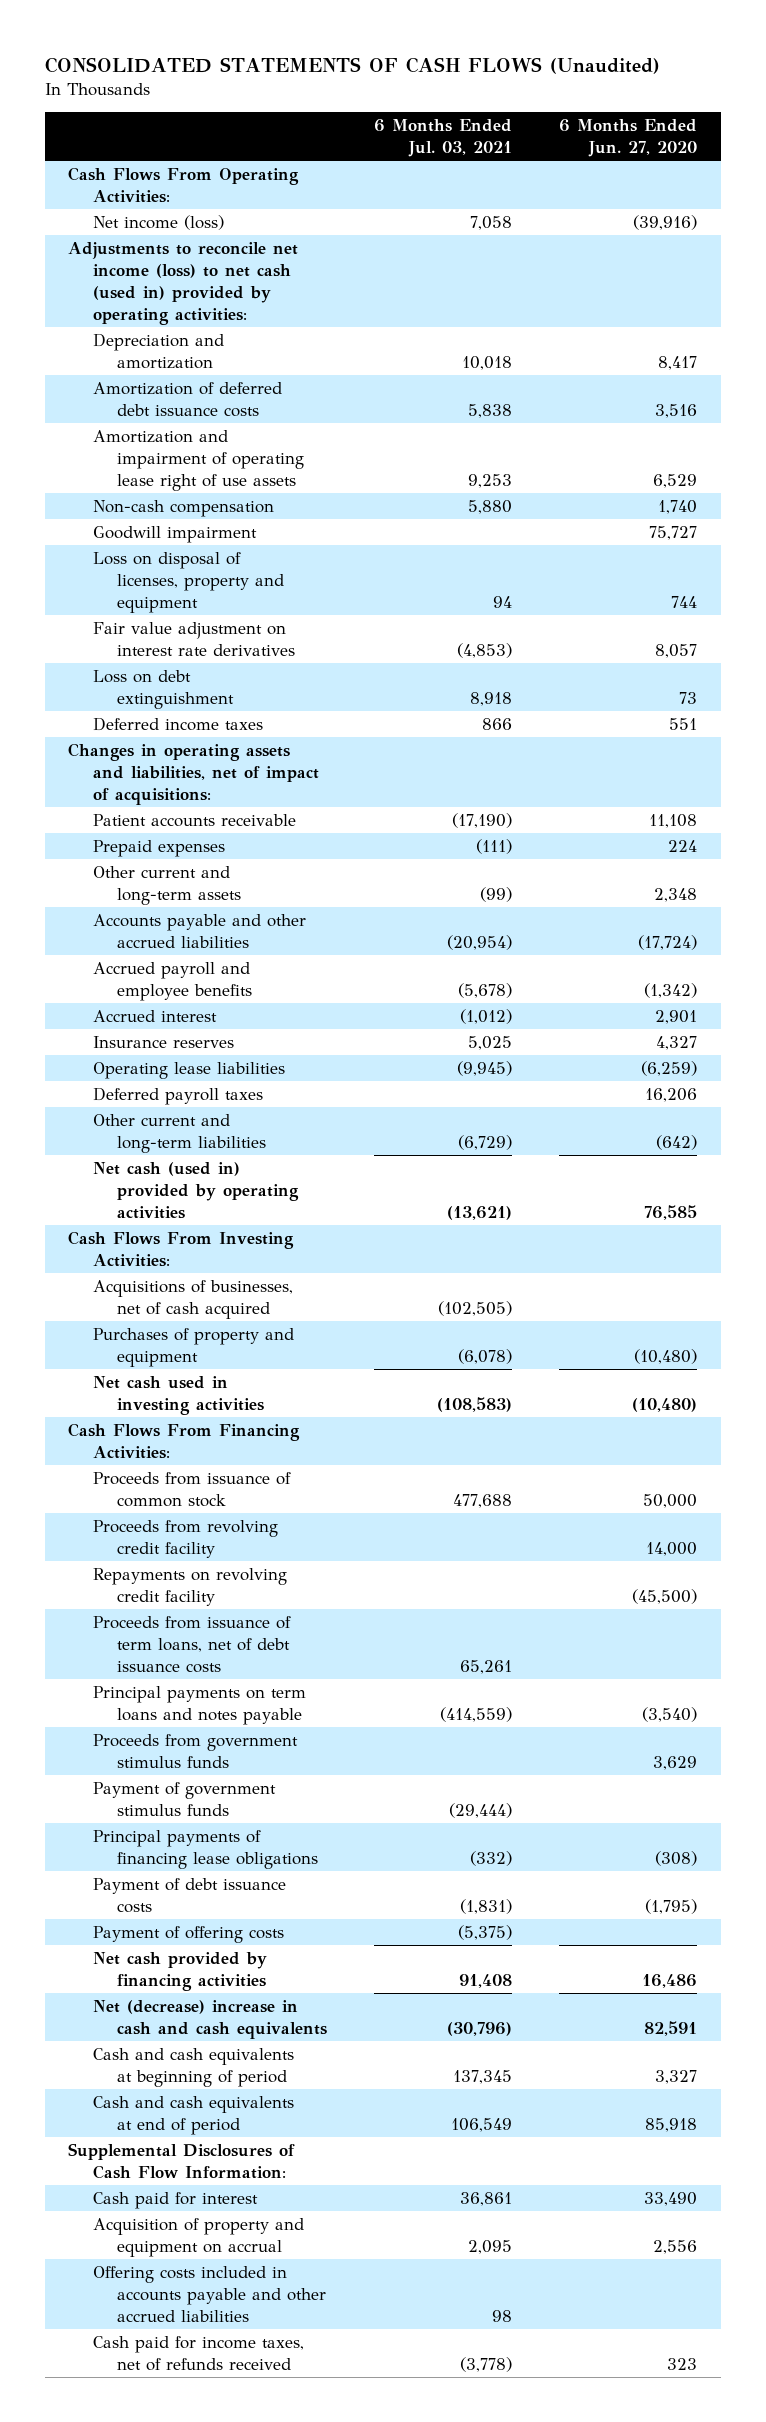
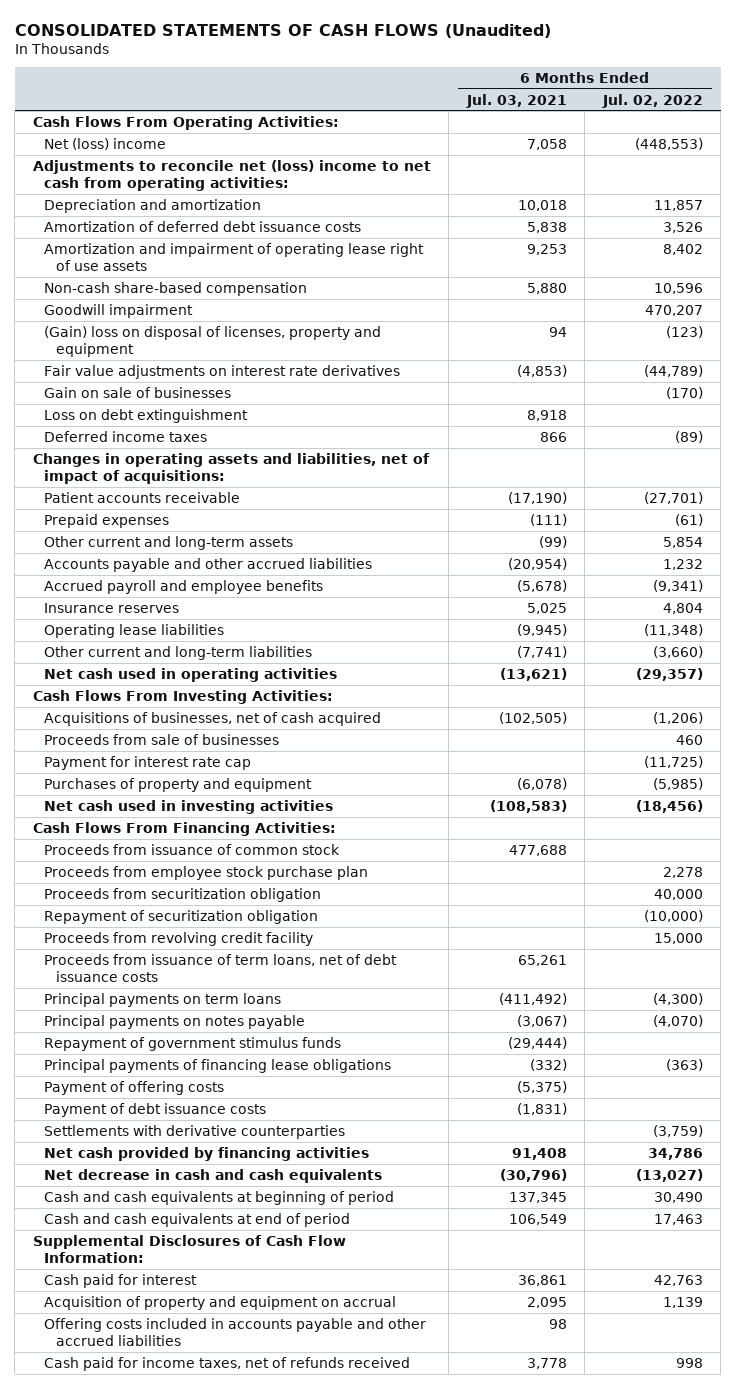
- | 6 Months Ended Jul. 03, 2021 | 6 Months Ended Jun. 27, 2020
+ | 6 Months Ended Jul. 03, 2021 | 6 Months Ended Jul. 02, 2022
- Net income (loss) | 7,058 | (39,916)
- Adjustments to reconcile net income (loss) to net cash (used in) provided by operating activities:
+ Net (loss) income | 7,058 | (448,553)
+ Adjustments to reconcile net (loss) income to net cash from operating activities:
- Non-cash compensation | 5,880 | 1,740
+ Non-cash share-based compensation | 5,880 | 10,596
- Loss on disposal of licenses, property and equipment | 94 | 744
- Fair value adjustment on interest rate derivatives | (4,853) | 8,057
+ (Gain) loss on disposal of licenses, property and equipment | 94 | (123)
+ Fair value adjustments on interest rate derivatives | (4,853) | (44,789)
+ Gain on sale of businesses | | (170)
- Accrued interest | (1,012) | 2,901
- Deferred payroll taxes | | 16,206
- Other current and long-term liabilities | (6,729) | (642)
- Net cash (used in) provided by operating activities | (13,621) | 76,585
+ Other current and long-term liabilities | (7,741) | (3,660)
+ Net cash used in operating activities | (13,621) | (29,357)
+ Proceeds from sale of businesses | | 460
+ Payment for interest rate cap | | (11,725)
+ Proceeds from employee stock purchase plan | | 2,278
+ Proceeds from securitization obligation | | 40,000
+ Repayment of securitization obligation | | (10,000)
- Repayments on revolving credit facility | | (45,500)
- Principal payments on term loans and notes payable | (414,559) | (3,540)
- Proceeds from government stimulus funds | | 3,629
- Payment of government stimulus funds | (29,444) |
+ Principal payments on term loans | (411,492) | (4,300)
+ Principal payments on notes payable | (3,067) | (4,070)
+ Repayment of government stimulus funds | (29,444) |
moved down: Payment of debt issuance costs | (1,831) |
+ Settlements with derivative counterparties | | (3,759)
- Net (decrease) increase in cash and cash equivalents | (30,796) | 82,591
+ Net decrease in cash and cash equivalents | (30,796) | (13,027)
- Cash paid for income taxes, net of refunds received | (3,778) | 323
+ Cash paid for income taxes, net of refunds received | 3,778 | 998

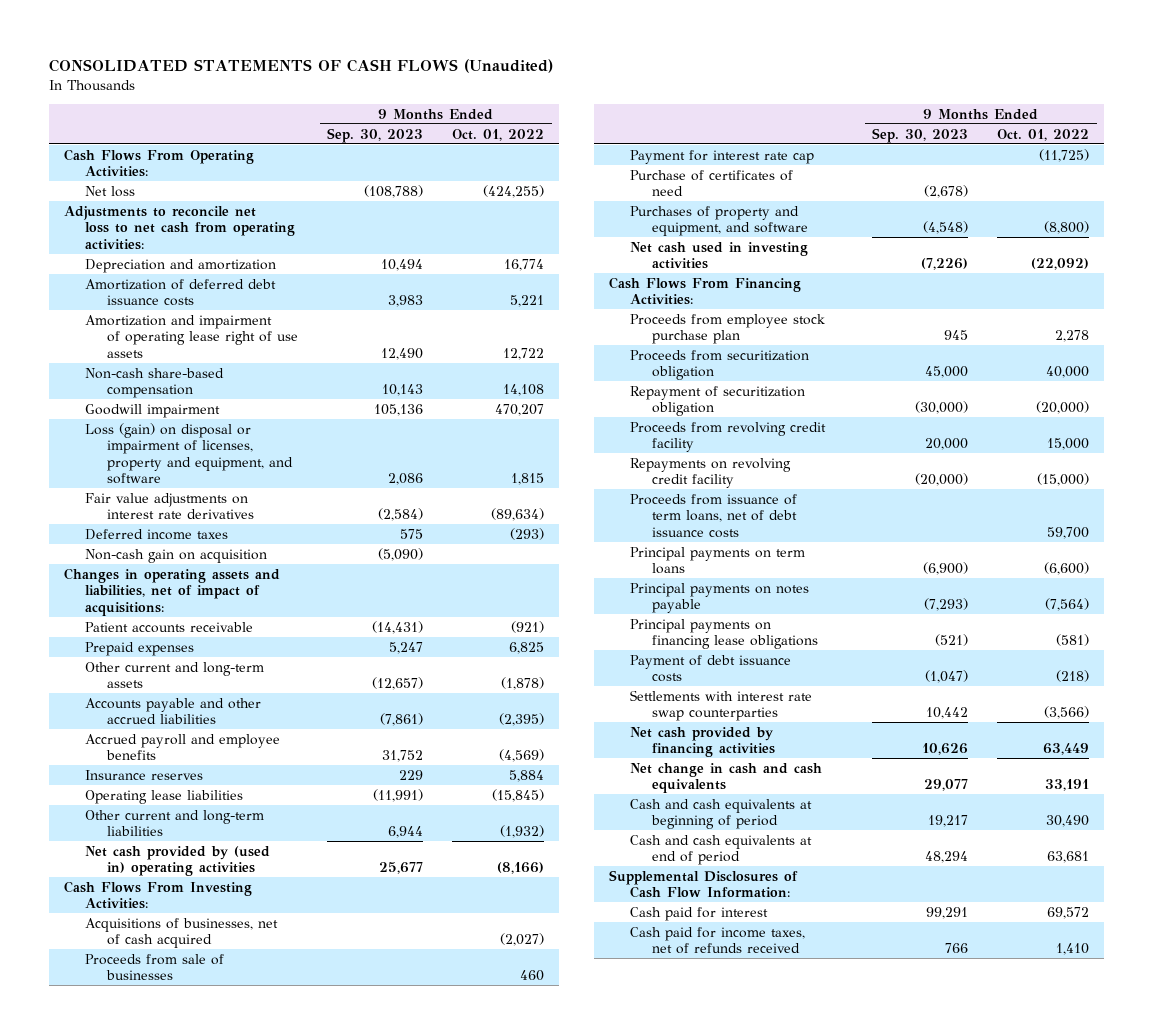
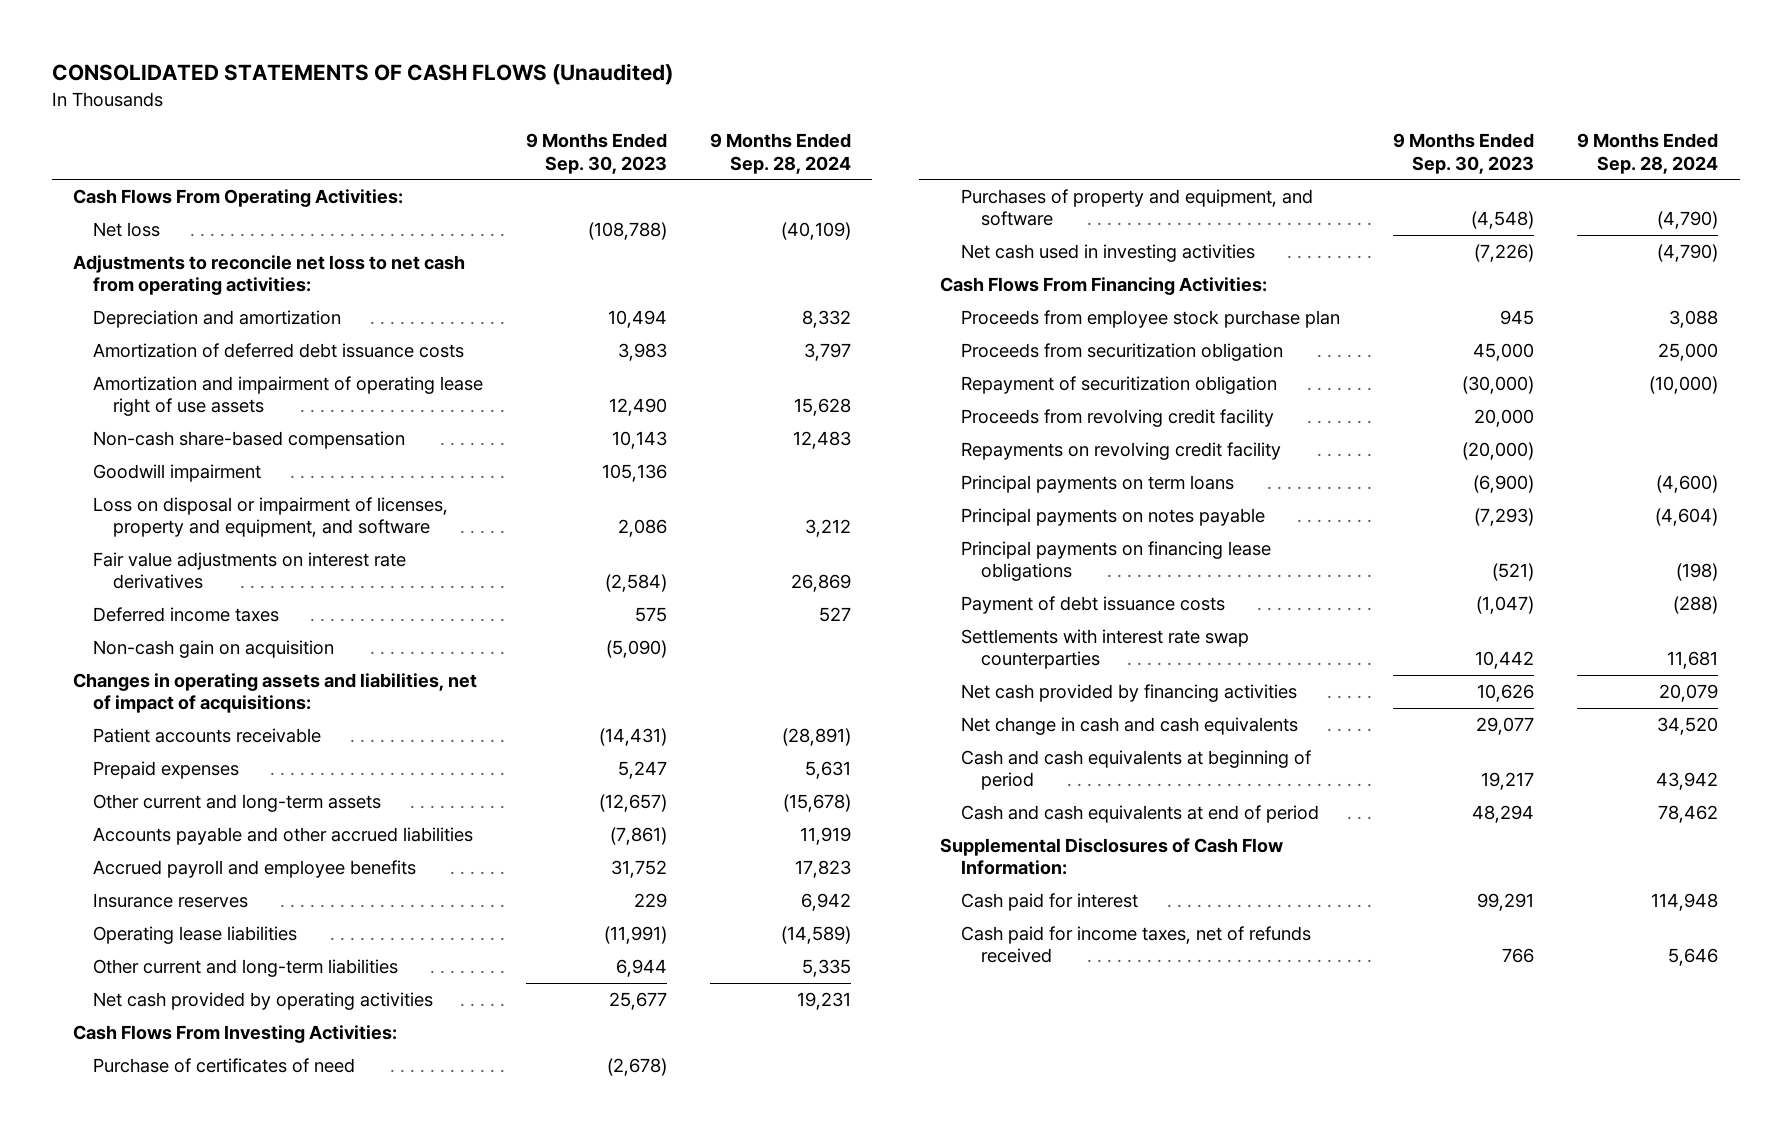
- | 9 Months Ended Sep. 30, 2023 | 9 Months Ended Oct. 01, 2022
+ | 9 Months Ended Sep. 30, 2023 | 9 Months Ended Sep. 28, 2024
- Loss (gain) on disposal or impairment of licenses, property and equipment, and software | 2,086 | 1,815
+ Loss on disposal or impairment of licenses, property and equipment, and software | 2,086 | 3,212
- Net cash provided by (used in) operating activities | 25,677 | (8,166)
+ Net cash provided by operating activities | 25,677 | 19,231
- Acquisitions of businesses, net of cash acquired | | (2,027)
- Proceeds from sale of businesses | | 460
- Payment for interest rate cap | | (11,725)
- Proceeds from issuance of term loans, net of debt issuance costs | | 59,700

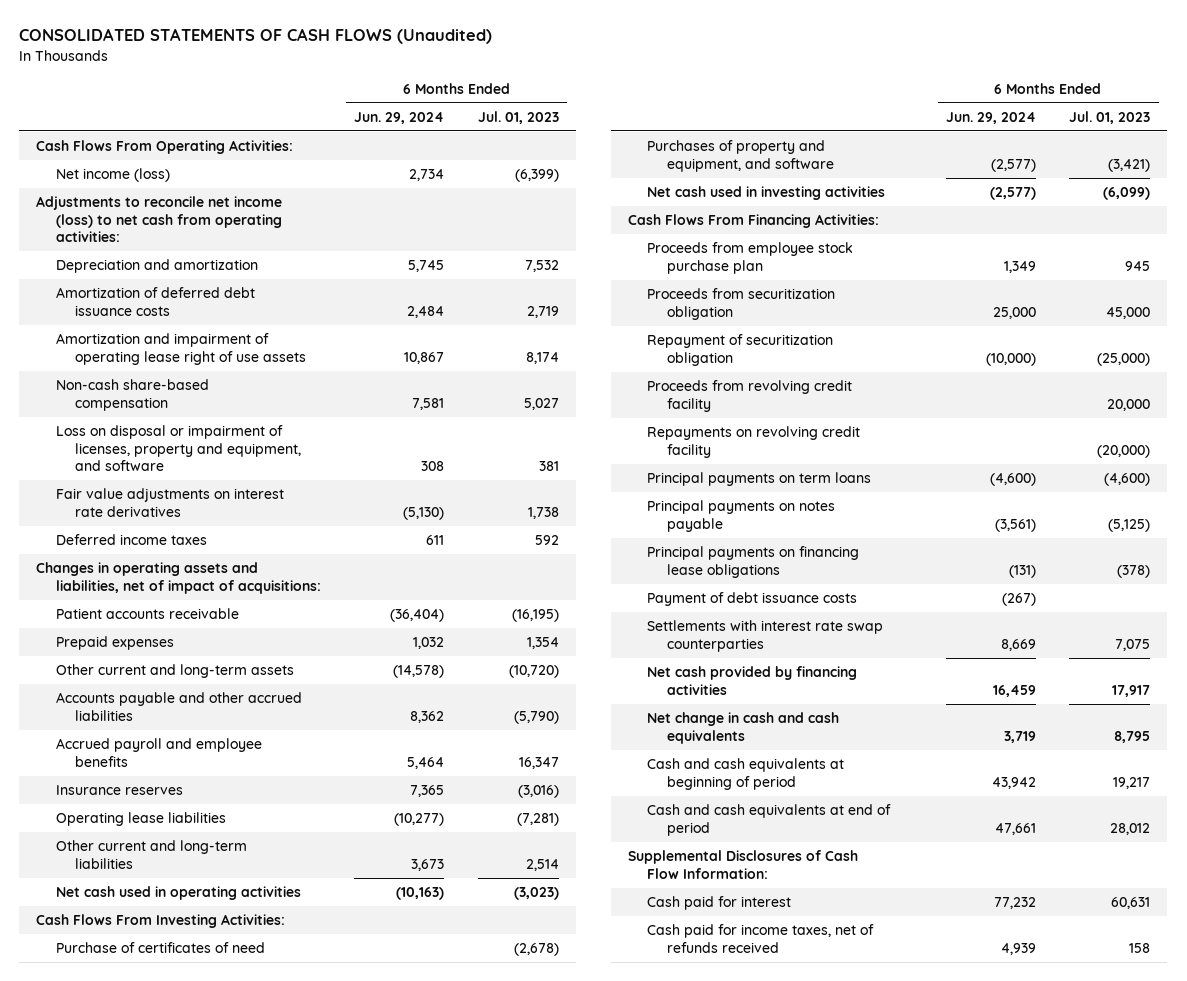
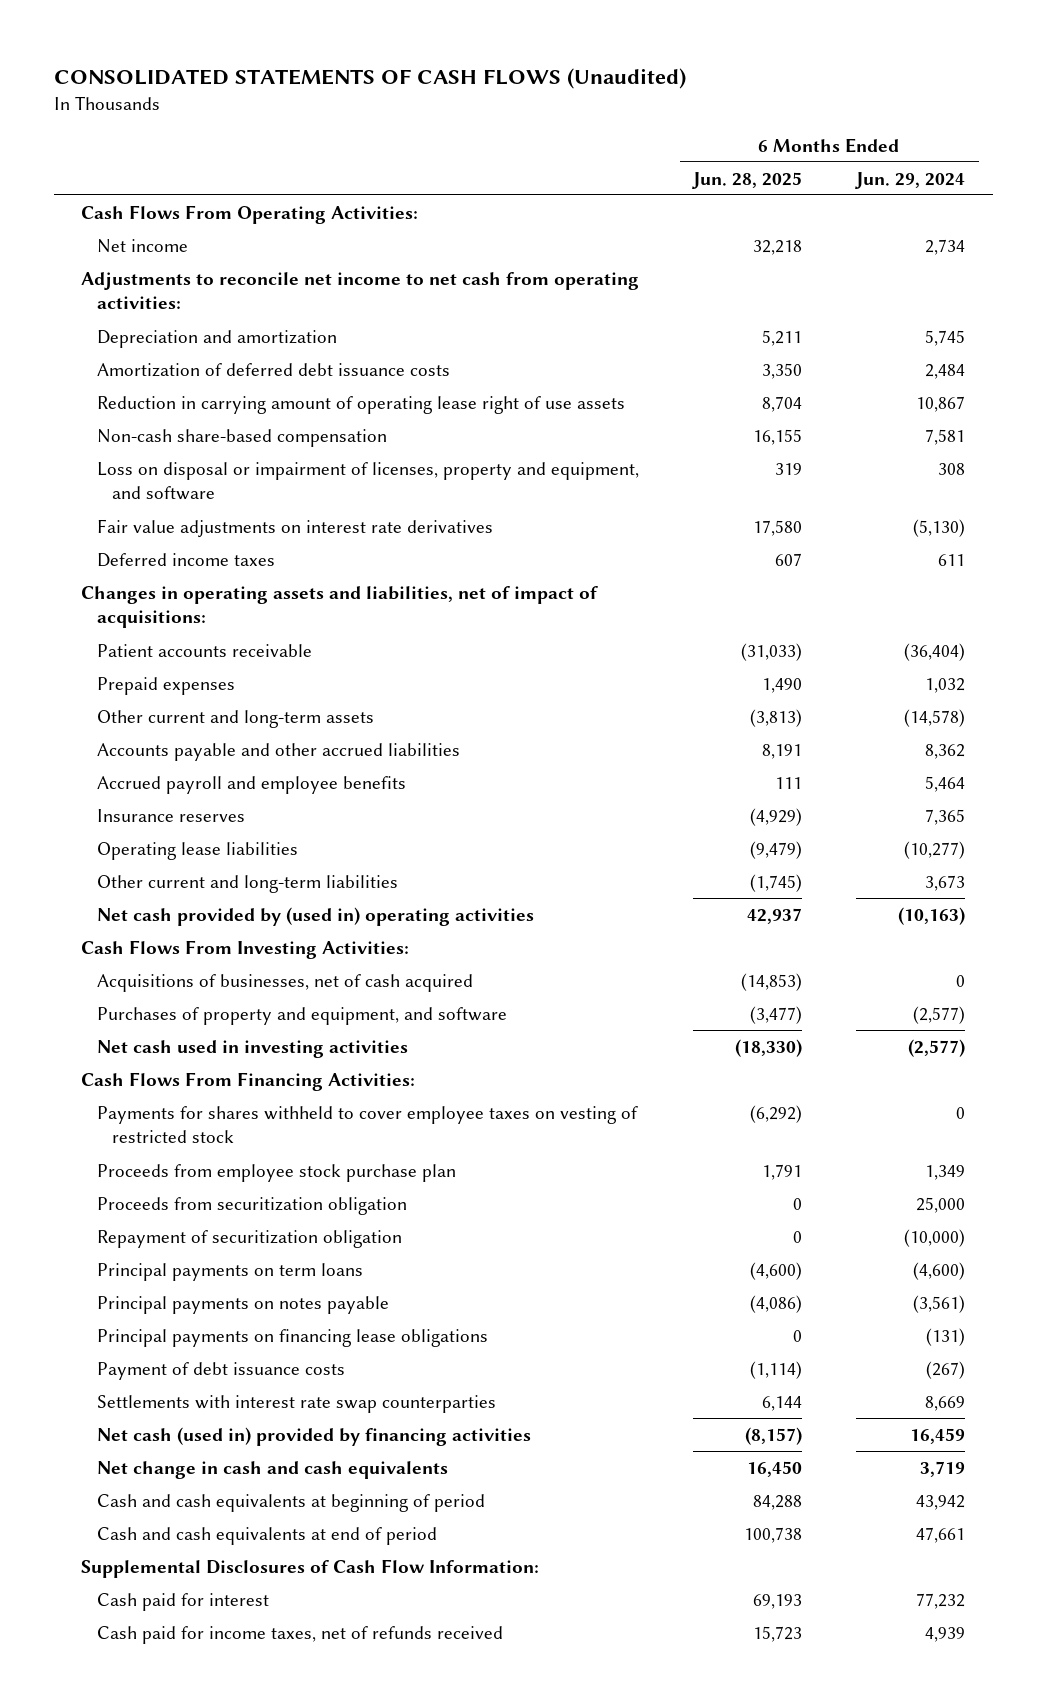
- | 6 Months Ended Jun. 29, 2024 | 6 Months Ended Jul. 01, 2023
+ | 6 Months Ended Jun. 28, 2025 | 6 Months Ended Jun. 29, 2024
- Net income (loss) | 2,734 | (6,399)
- Adjustments to reconcile net income (loss) to net cash from operating activities:
+ Net income | 32,218 | 2,734
+ Adjustments to reconcile net income to net cash from operating activities:
- Amortization and impairment of operating lease right of use assets | 10,867 | 8,174
+ Reduction in carrying amount of operating lease right of use assets | 8,704 | 10,867
- Net cash used in operating activities | (10,163) | (3,023)
+ Net cash provided by (used in) operating activities | 42,937 | (10,163)
- Purchase of certificates of need | | (2,678)
+ Acquisitions of businesses, net of cash acquired | (14,853) | 0
+ Payments for shares withheld to cover employee taxes on vesting of restricted stock | (6,292) | 0
- Proceeds from revolving credit facility | | 20,000
- Repayments on revolving credit facility | | (20,000)
- Net cash provided by financing activities | 16,459 | 17,917
+ Net cash (used in) provided by financing activities | (8,157) | 16,459

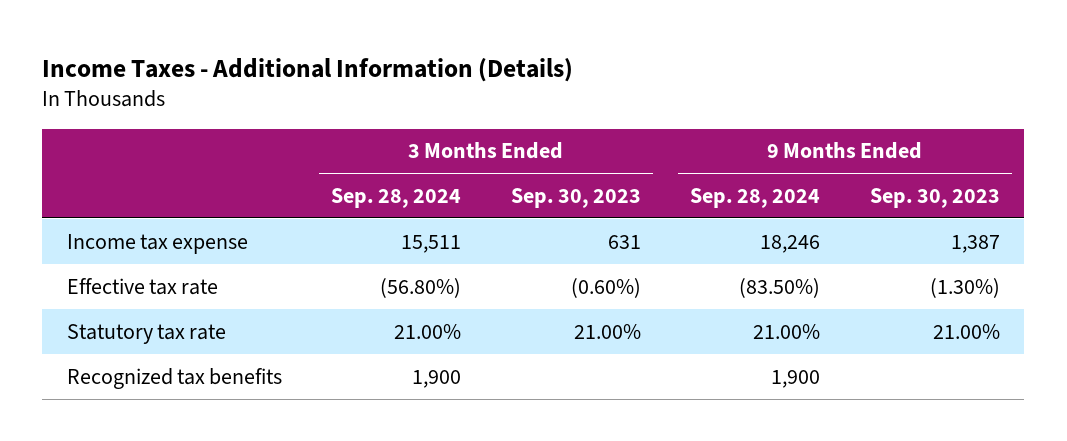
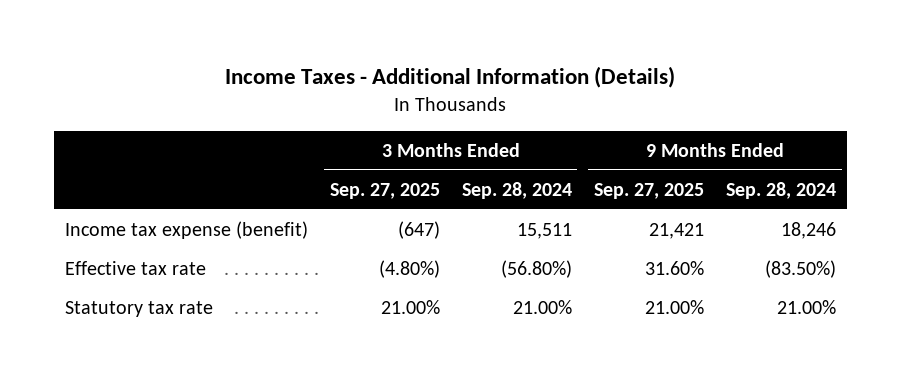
- | 3 Months Ended Sep. 28, 2024 | 3 Months Ended Sep. 30, 2023 | 9 Months Ended Sep. 28, 2024 | 9 Months Ended Sep. 30, 2023
+ | 3 Months Ended Sep. 27, 2025 | 3 Months Ended Sep. 28, 2024 | 9 Months Ended Sep. 27, 2025 | 9 Months Ended Sep. 28, 2024
- Income tax expense | 15,511 | 631 | 18,246 | 1,387
+ Income tax expense (benefit) | (647) | 15,511 | 21,421 | 18,246
- Recognized tax benefits | 1,900 | | 1,900 |

